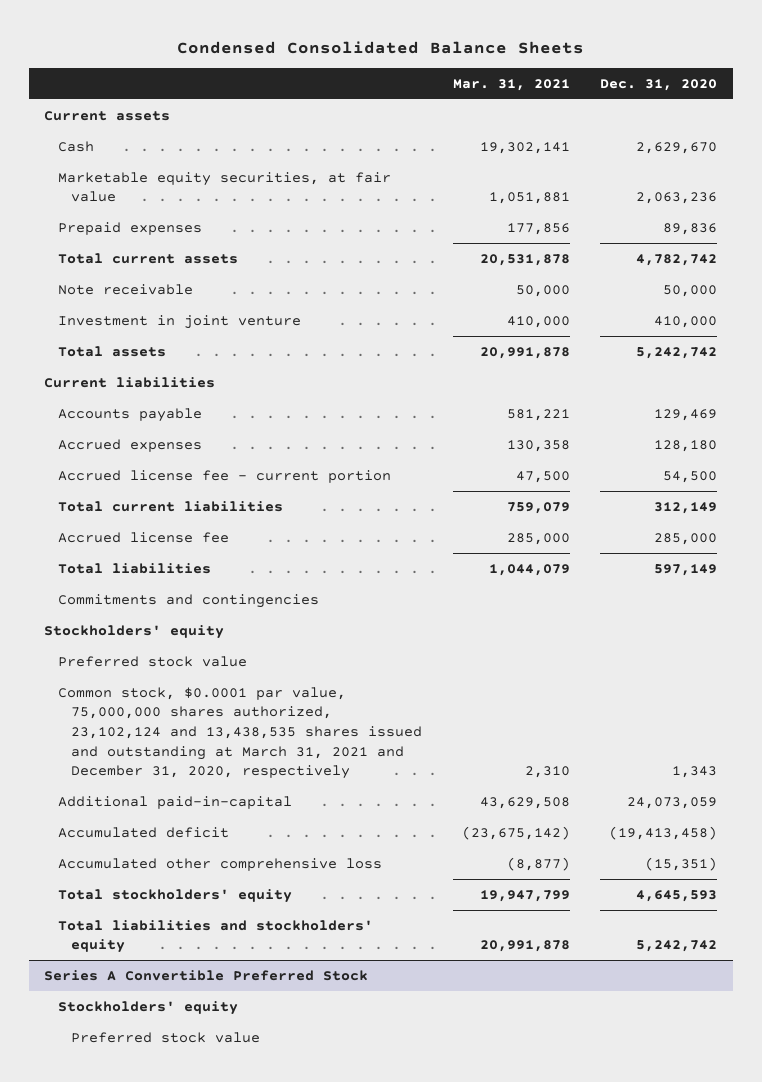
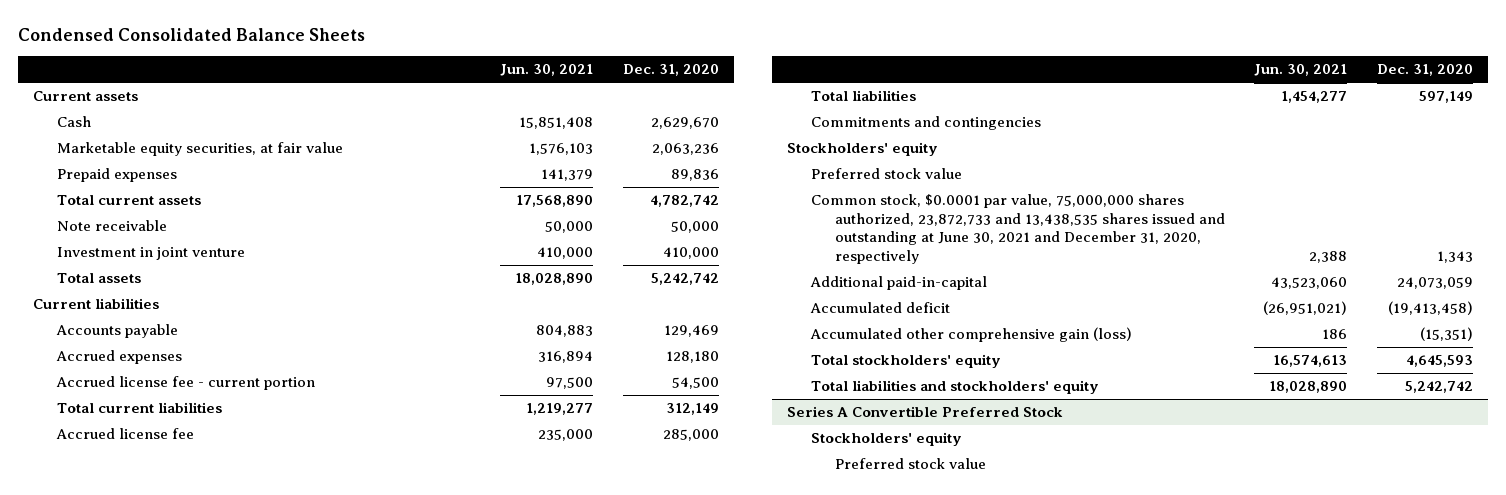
- | Mar. 31, 2021 | Dec. 31, 2020
+ | Jun. 30, 2021 | Dec. 31, 2020
- Common stock, $0.0001 par value, 75,000,000 shares authorized, 23,102,124 and 13,438,535 shares issued and outstanding at March 31, 2021 and December 31, 2020, respectively | 2,310 | 1,343
+ Common stock, $0.0001 par value, 75,000,000 shares authorized, 23,872,733 and 13,438,535 shares issued and outstanding at June 30, 2021 and December 31, 2020, respectively | 2,388 | 1,343
- Accumulated other comprehensive loss | (8,877) | (15,351)
+ Accumulated other comprehensive gain (loss) | 186 | (15,351)

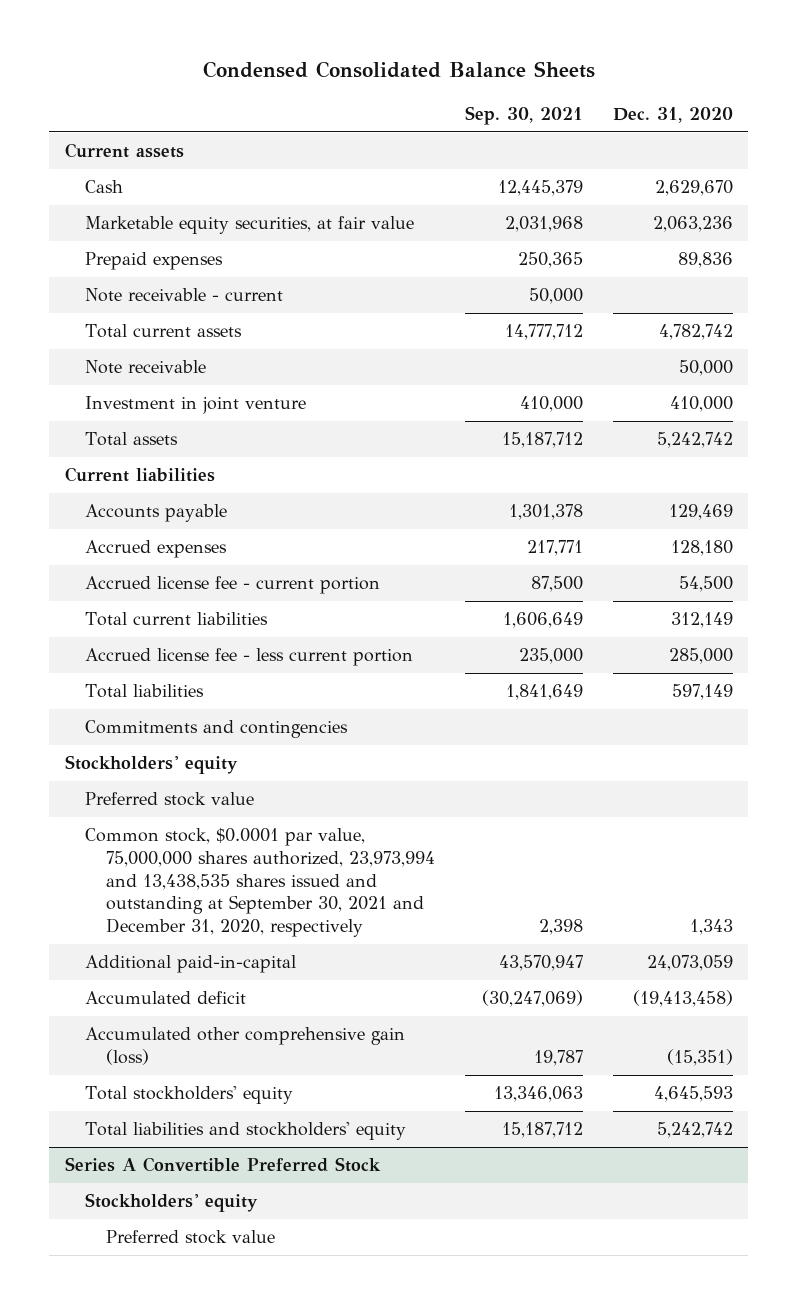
- | Jun. 30, 2021 | Dec. 31, 2020
+ | Sep. 30, 2021 | Dec. 31, 2020
+ Note receivable - current | 50,000 |
- Accrued license fee | 235,000 | 285,000
+ Accrued license fee - less current portion | 235,000 | 285,000
- Common stock, $0.0001 par value, 75,000,000 shares authorized, 23,872,733 and 13,438,535 shares issued and outstanding at June 30, 2021 and December 31, 2020, respectively | 2,388 | 1,343
+ Common stock, $0.0001 par value, 75,000,000 shares authorized, 23,973,994 and 13,438,535 shares issued and outstanding at September 30, 2021 and December 31, 2020, respectively | 2,398 | 1,343

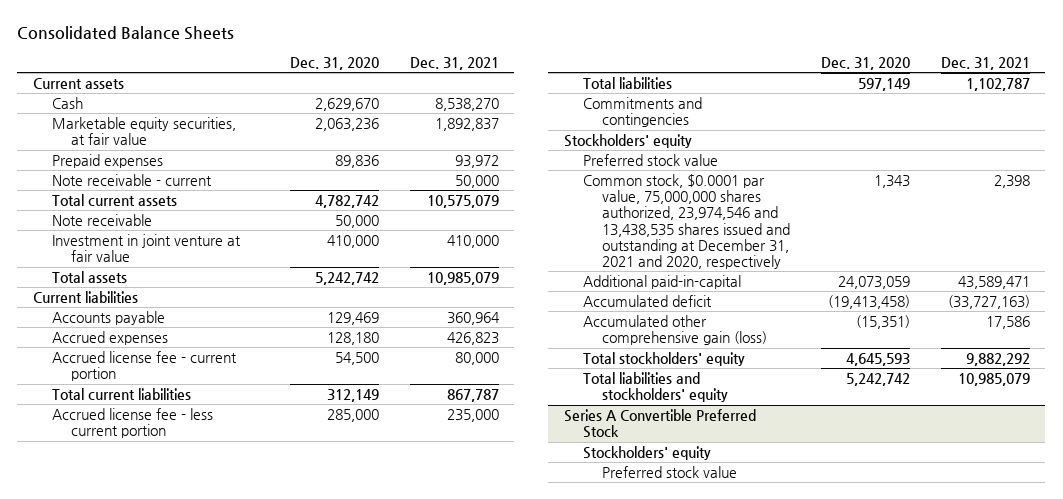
- Condensed Consolidated Balance Sheets
+ Consolidated Balance Sheets
- | Sep. 30, 2021 | Dec. 31, 2020
+ | Dec. 31, 2020 | Dec. 31, 2021
- Investment in joint venture | 410,000 | 410,000
+ Investment in joint venture at fair value | 410,000 | 410,000
- Common stock, $0.0001 par value, 75,000,000 shares authorized, 23,973,994 and 13,438,535 shares issued and outstanding at September 30, 2021 and December 31, 2020, respectively | 2,398 | 1,343
+ Common stock, $0.0001 par value, 75,000,000 shares authorized, 23,974,546 and 13,438,535 shares issued and outstanding at December 31, 2021 and 2020, respectively | 1,343 | 2,398

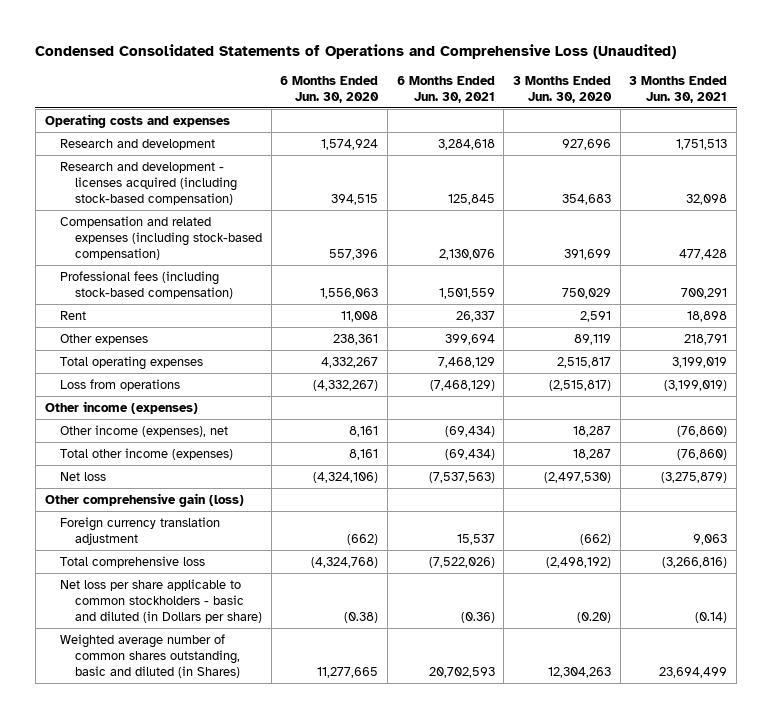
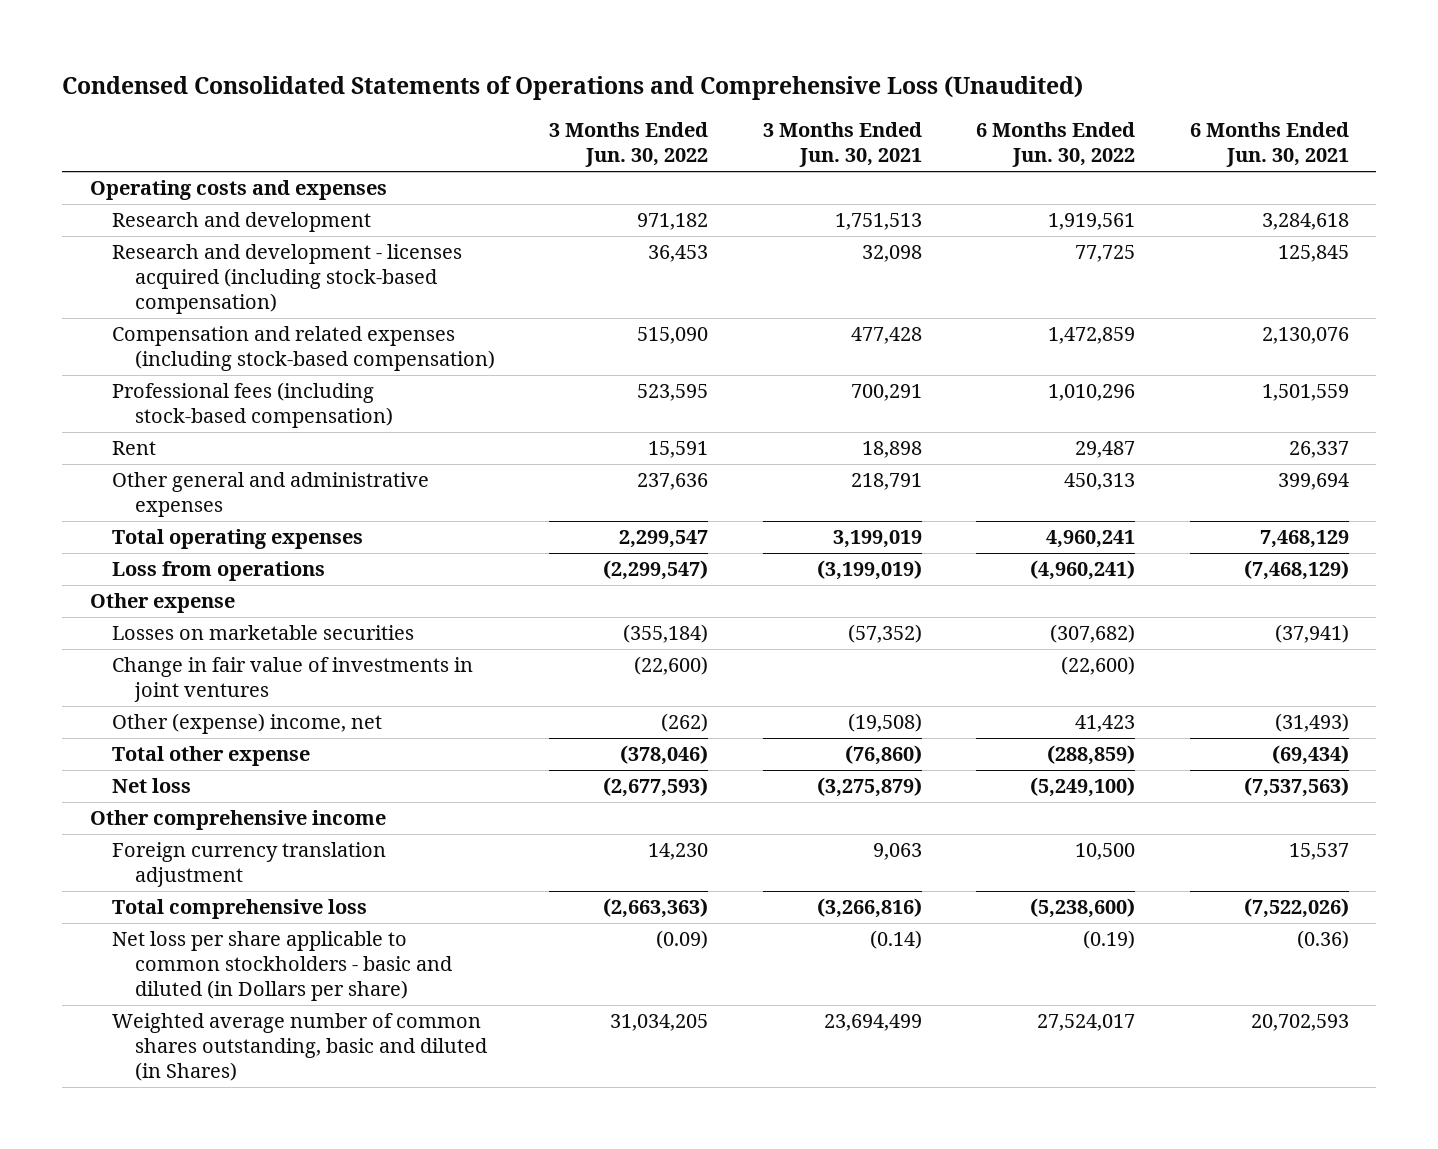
- | 6 Months Ended Jun. 30, 2020 | 6 Months Ended Jun. 30, 2021 | 3 Months Ended Jun. 30, 2020 | 3 Months Ended Jun. 30, 2021
+ | 3 Months Ended Jun. 30, 2022 | 3 Months Ended Jun. 30, 2021 | 6 Months Ended Jun. 30, 2022 | 6 Months Ended Jun. 30, 2021
- Other expenses | 238,361 | 399,694 | 89,119 | 218,791
+ Other general and administrative expenses | 237,636 | 218,791 | 450,313 | 399,694
- Other income (expenses)
- Other income (expenses), net | 8,161 | (69,434) | 18,287 | (76,860)
- Total other income (expenses) | 8,161 | (69,434) | 18,287 | (76,860)
+ Other expense
+ Losses on marketable securities | (355,184) | (57,352) | (307,682) | (37,941)
+ Change in fair value of investments in joint ventures | (22,600) | | (22,600) |
+ Other (expense) income, net | (262) | (19,508) | 41,423 | (31,493)
+ Total other expense | (378,046) | (76,860) | (288,859) | (69,434)
- Other comprehensive gain (loss)
+ Other comprehensive income

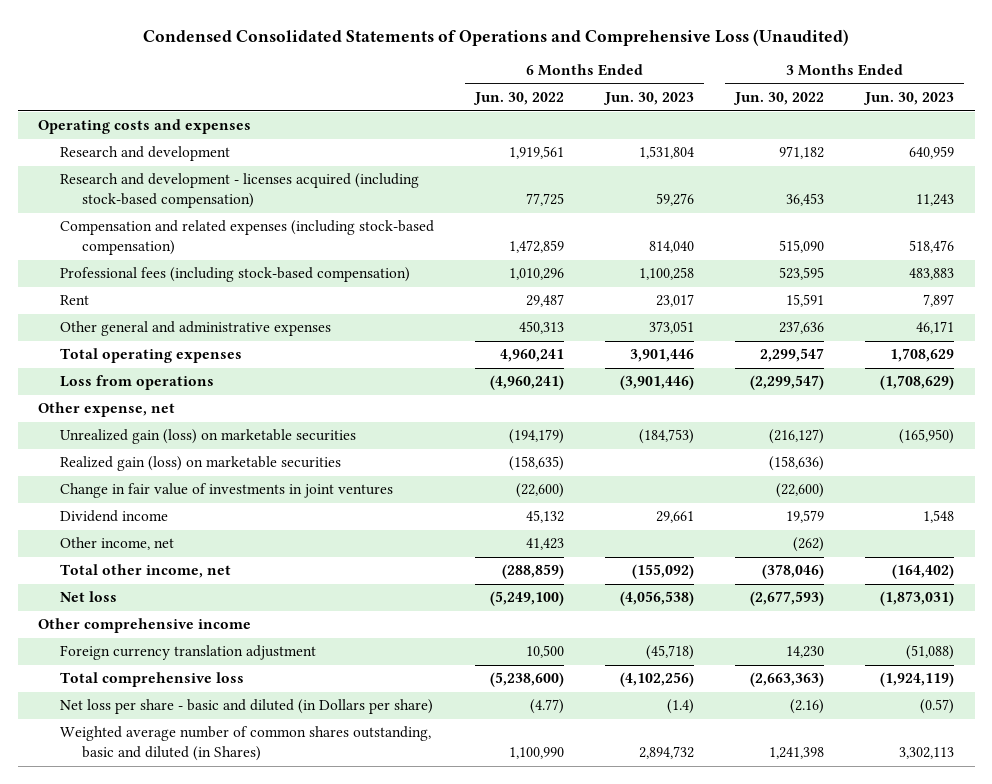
- | 3 Months Ended Jun. 30, 2022 | 3 Months Ended Jun. 30, 2021 | 6 Months Ended Jun. 30, 2022 | 6 Months Ended Jun. 30, 2021
+ | 6 Months Ended Jun. 30, 2022 | 6 Months Ended Jun. 30, 2023 | 3 Months Ended Jun. 30, 2022 | 3 Months Ended Jun. 30, 2023
- Other expense
- Losses on marketable securities | (355,184) | (57,352) | (307,682) | (37,941)
+ Other expense, net
+ Unrealized gain (loss) on marketable securities | (194,179) | (184,753) | (216,127) | (165,950)
+ Realized gain (loss) on marketable securities | (158,635) | | (158,636) |
- Other (expense) income, net | (262) | (19,508) | 41,423 | (31,493)
- Total other expense | (378,046) | (76,860) | (288,859) | (69,434)
+ Dividend income | 45,132 | 29,661 | 19,579 | 1,548
+ Other income, net | 41,423 | | (262) |
+ Total other income, net | (288,859) | (155,092) | (378,046) | (164,402)
- Net loss per share applicable to common stockholders - basic and diluted (in Dollars per share) | (0.09) | (0.14) | (0.19) | (0.36)
- Weighted average number of common shares outstanding, basic and diluted (in Shares) | 31,034,205 | 23,694,499 | 27,524,017 | 20,702,593
+ Net loss per share - basic and diluted (in Dollars per share) | (4.77) | (1.4) | (2.16) | (0.57)
+ Weighted average number of common shares outstanding, basic and diluted (in Shares) | 1,100,990 | 2,894,732 | 1,241,398 | 3,302,113

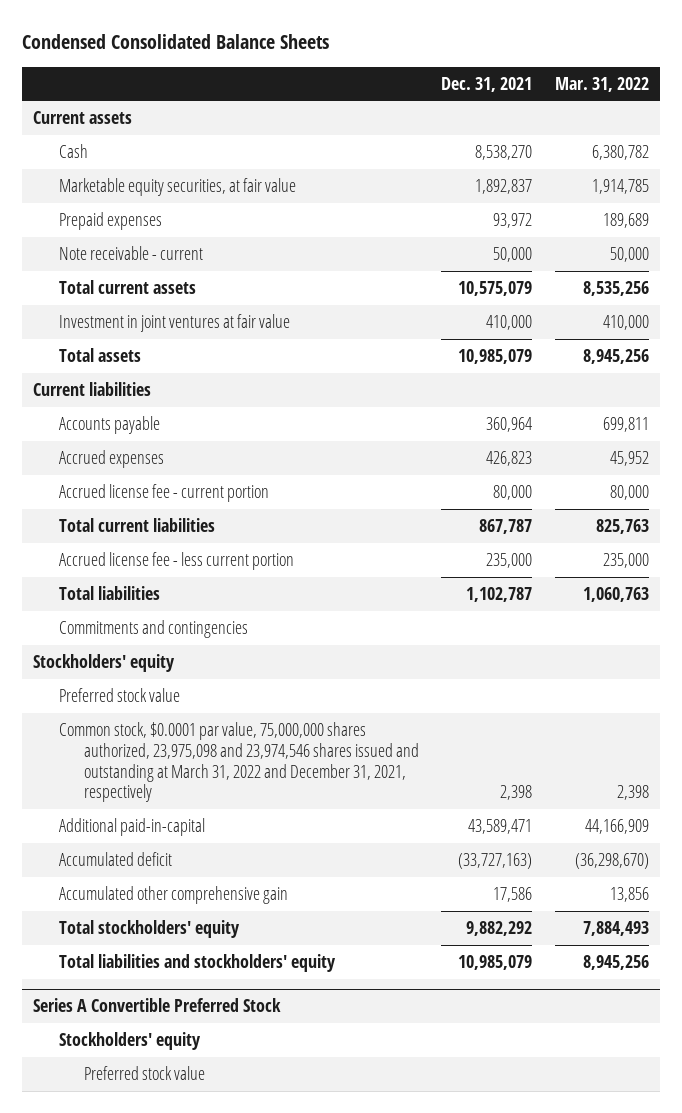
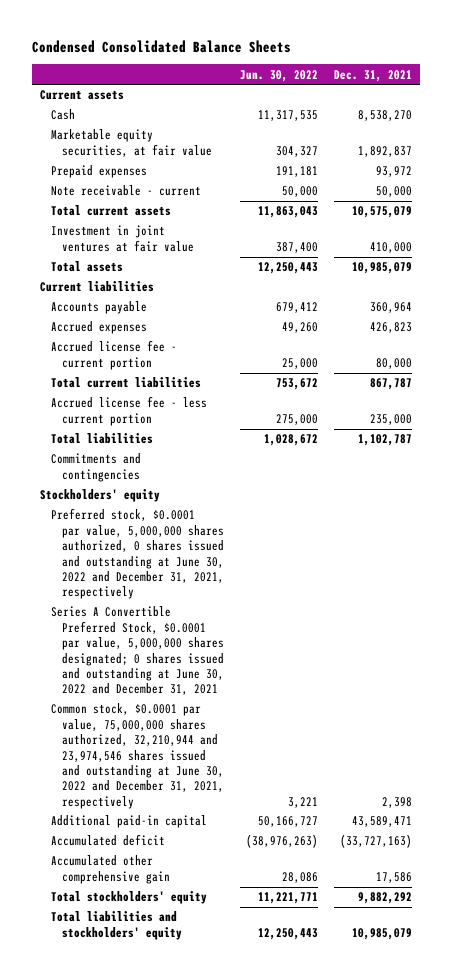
- | Dec. 31, 2021 | Mar. 31, 2022
+ | Jun. 30, 2022 | Dec. 31, 2021
- Preferred stock value
- Common stock, $0.0001 par value, 75,000,000 shares authorized, 23,975,098 and 23,974,546 shares issued and outstanding at March 31, 2022 and December 31, 2021, respectively | 2,398 | 2,398
- Additional paid-in-capital | 43,589,471 | 44,166,909
+ Preferred stock, $0.0001 par value, 5,000,000 shares authorized, 0 shares issued and outstanding at June 30, 2022 and December 31, 2021, respectively
+ Series A Convertible Preferred Stock, $0.0001 par value, 5,000,000 shares designated; 0 shares issued and outstanding at June 30, 2022 and December 31, 2021
+ Common stock, $0.0001 par value, 75,000,000 shares authorized, 32,210,944 and 23,974,546 shares issued and outstanding at June 30, 2022 and December 31, 2021, respectively | 3,221 | 2,398
+ Additional paid-in capital | 50,166,727 | 43,589,471
- Series A Convertible Preferred Stock
- Stockholders' equity
- Preferred stock value

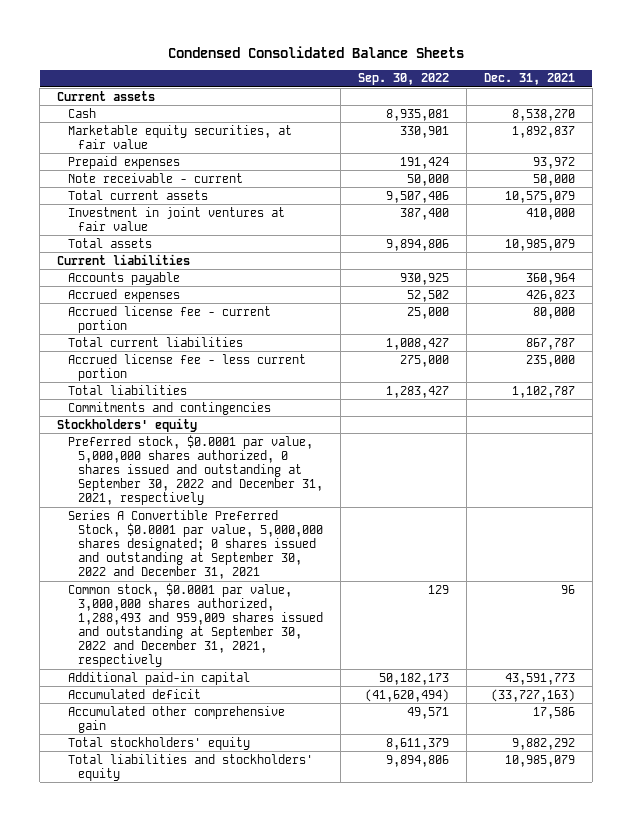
- | Jun. 30, 2022 | Dec. 31, 2021
+ | Sep. 30, 2022 | Dec. 31, 2021
- Preferred stock, $0.0001 par value, 5,000,000 shares authorized, 0 shares issued and outstanding at June 30, 2022 and December 31, 2021, respectively
- Series A Convertible Preferred Stock, $0.0001 par value, 5,000,000 shares designated; 0 shares issued and outstanding at June 30, 2022 and December 31, 2021
- Common stock, $0.0001 par value, 75,000,000 shares authorized, 32,210,944 and 23,974,546 shares issued and outstanding at June 30, 2022 and December 31, 2021, respectively | 3,221 | 2,398
- Additional paid-in capital | 50,166,727 | 43,589,471
+ Preferred stock, $0.0001 par value, 5,000,000 shares authorized, 0 shares issued and outstanding at September 30, 2022 and December 31, 2021, respectively
+ Series A Convertible Preferred Stock, $0.0001 par value, 5,000,000 shares designated; 0 shares issued and outstanding at September 30, 2022 and December 31, 2021
+ Common stock, $0.0001 par value, 3,000,000 shares authorized, 1,288,493 and 959,009 shares issued and outstanding at September 30, 2022 and December 31, 2021, respectively | 129 | 96
+ Additional paid-in capital | 50,182,173 | 43,591,773

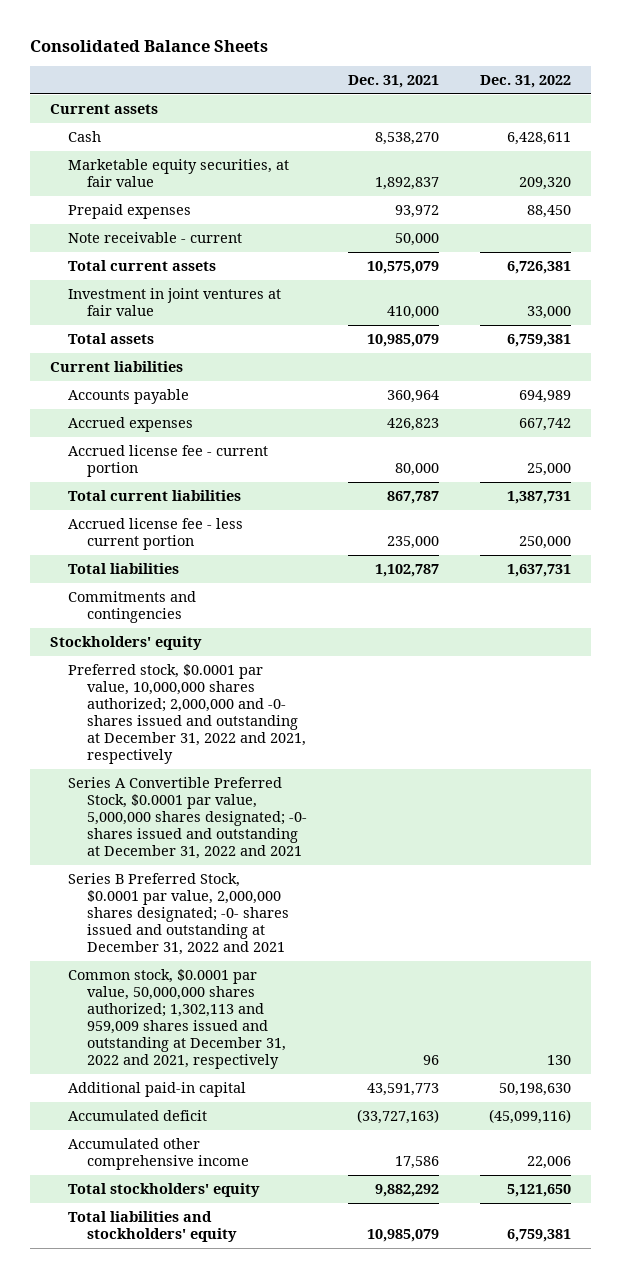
- Condensed Consolidated Balance Sheets
+ Consolidated Balance Sheets
- | Sep. 30, 2022 | Dec. 31, 2021
+ | Dec. 31, 2021 | Dec. 31, 2022
- Preferred stock, $0.0001 par value, 5,000,000 shares authorized, 0 shares issued and outstanding at September 30, 2022 and December 31, 2021, respectively
- Series A Convertible Preferred Stock, $0.0001 par value, 5,000,000 shares designated; 0 shares issued and outstanding at September 30, 2022 and December 31, 2021
- Common stock, $0.0001 par value, 3,000,000 shares authorized, 1,288,493 and 959,009 shares issued and outstanding at September 30, 2022 and December 31, 2021, respectively | 129 | 96
+ Preferred stock, $0.0001 par value, 10,000,000 shares authorized; 2,000,000 and -0- shares issued and outstanding at December 31, 2022 and 2021, respectively
+ Series A Convertible Preferred Stock, $0.0001 par value, 5,000,000 shares designated; -0- shares issued and outstanding at December 31, 2022 and 2021
+ Series B Preferred Stock, $0.0001 par value, 2,000,000 shares designated; -0- shares issued and outstanding at December 31, 2022 and 2021
+ Common stock, $0.0001 par value, 50,000,000 shares authorized; 1,302,113 and 959,009 shares issued and outstanding at December 31, 2022 and 2021, respectively | 96 | 130
- Accumulated other comprehensive gain | 49,571 | 17,586
+ Accumulated other comprehensive income | 17,586 | 22,006

